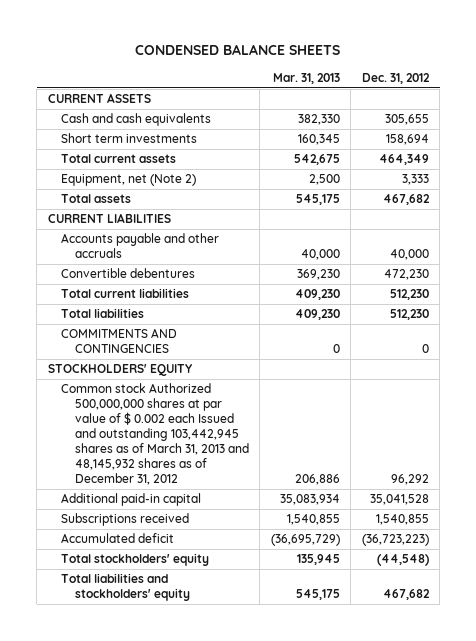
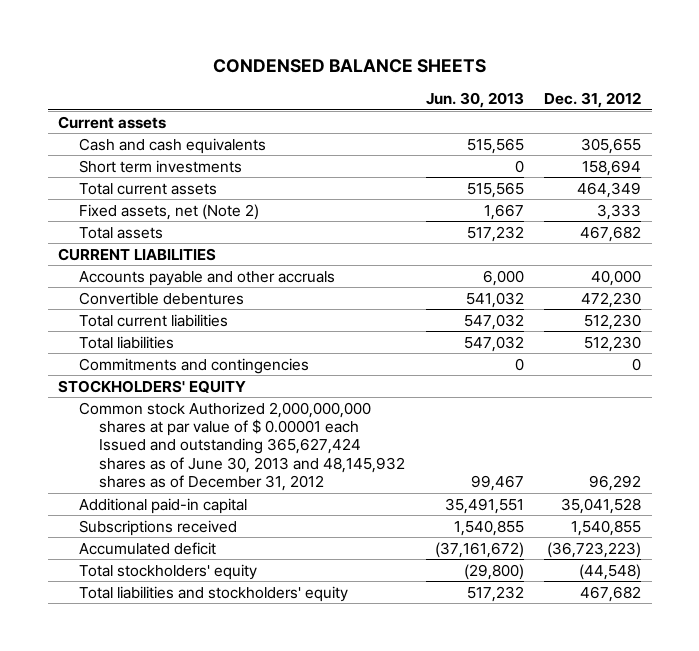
- | Mar. 31, 2013 | Dec. 31, 2012
+ | Jun. 30, 2013 | Dec. 31, 2012
- CURRENT ASSETS
+ Current assets
- Equipment, net (Note 2) | 2,500 | 3,333
+ Fixed assets, net (Note 2) | 1,667 | 3,333
- COMMITMENTS AND CONTINGENCIES | 0 | 0
+ Commitments and contingencies | 0 | 0
- Common stock Authorized 500,000,000 shares at par value of $ 0.002 each Issued and outstanding 103,442,945 shares as of March 31, 2013 and 48,145,932 shares as of December 31, 2012 | 206,886 | 96,292
+ Common stock Authorized 2,000,000,000 shares at par value of $ 0.00001 each Issued and outstanding 365,627,424 shares as of June 30, 2013 and 48,145,932 shares as of December 31, 2012 | 99,467 | 96,292

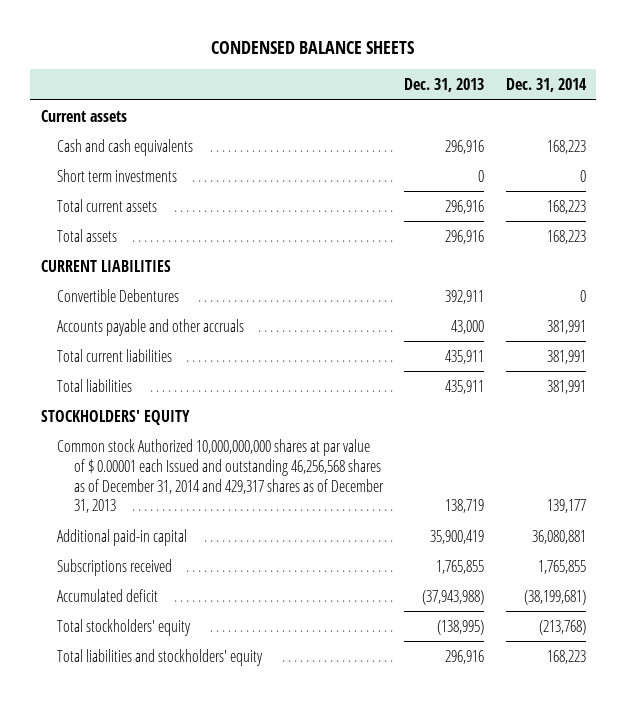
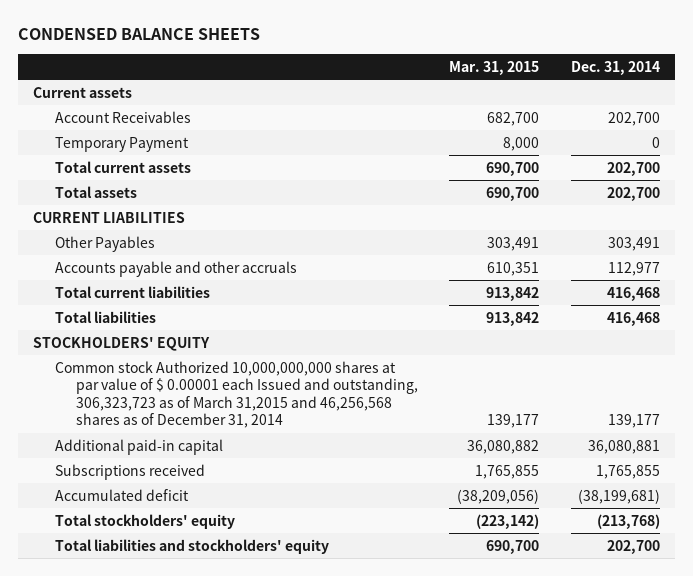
- | Dec. 31, 2013 | Dec. 31, 2014
+ | Mar. 31, 2015 | Dec. 31, 2014
- Cash and cash equivalents | 296,916 | 168,223
- Short term investments | 0 | 0
- Total current assets | 296,916 | 168,223
- Total assets | 296,916 | 168,223
+ Account Receivables | 682,700 | 202,700
+ Temporary Payment | 8,000 | 0
+ Total current assets | 690,700 | 202,700
+ Total assets | 690,700 | 202,700
- Convertible Debentures | 392,911 | 0
- Accounts payable and other accruals | 43,000 | 381,991
- Total current liabilities | 435,911 | 381,991
- Total liabilities | 435,911 | 381,991
+ Other Payables | 303,491 | 303,491
+ Accounts payable and other accruals | 610,351 | 112,977
+ Total current liabilities | 913,842 | 416,468
+ Total liabilities | 913,842 | 416,468
- Common stock Authorized 10,000,000,000 shares at par value of $ 0.00001 each Issued and outstanding 46,256,568 shares as of December 31, 2014 and 429,317 shares as of December 31, 2013 | 138,719 | 139,177
+ Common stock Authorized 10,000,000,000 shares at par value of $ 0.00001 each Issued and outstanding, 306,323,723 as of March 31,2015 and 46,256,568 shares as of December 31, 2014 | 139,177 | 139,177
- Total liabilities and stockholders' equity | 296,916 | 168,223
+ Total liabilities and stockholders' equity | 690,700 | 202,700

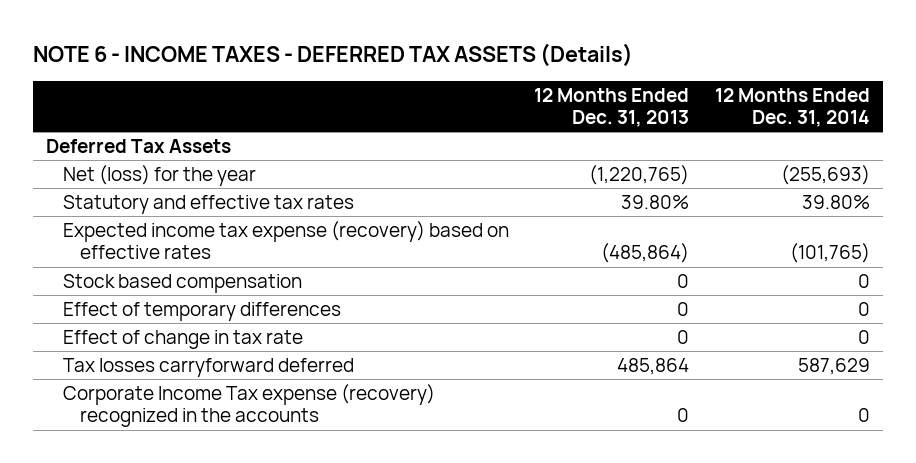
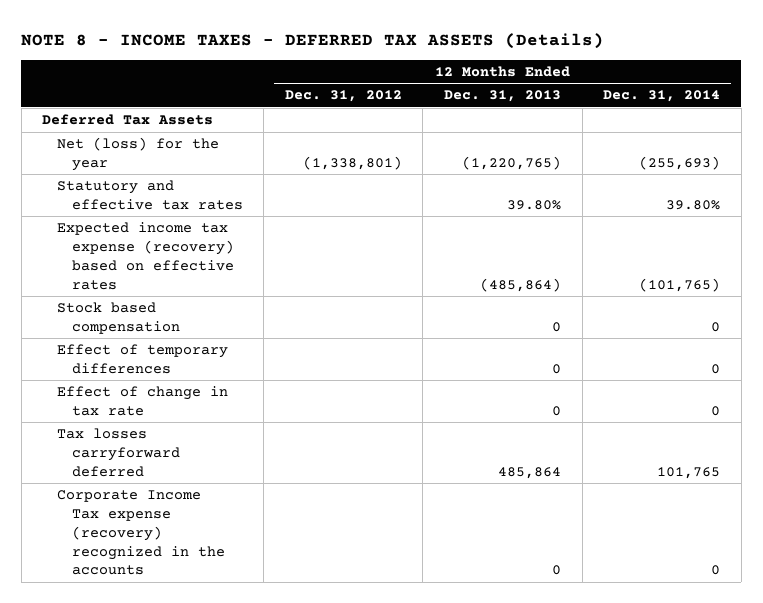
- NOTE 6 - INCOME TAXES - DEFERRED TAX ASSETS (Details)
+ NOTE 8 - INCOME TAXES - DEFERRED TAX ASSETS (Details)
- | 12 Months Ended Dec. 31, 2013 | 12 Months Ended Dec. 31, 2014
+ | 12 Months Ended Dec. 31, 2012 | 12 Months Ended Dec. 31, 2013 | 12 Months Ended Dec. 31, 2014
- Tax losses carryforward deferred | 485,864 | 587,629
+ Tax losses carryforward deferred | | 485,864 | 101,765

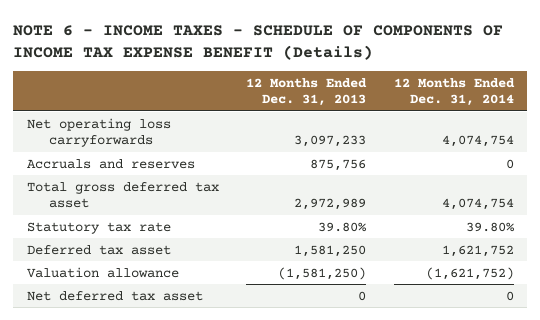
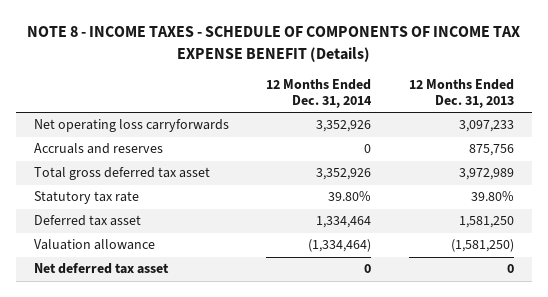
- NOTE 6 - INCOME TAXES - SCHEDULE OF COMPONENTS OF INCOME TAX EXPENSE BENEFIT (Details)
+ NOTE 8 - INCOME TAXES - SCHEDULE OF COMPONENTS OF INCOME TAX EXPENSE BENEFIT (Details)
- | 12 Months Ended Dec. 31, 2013 | 12 Months Ended Dec. 31, 2014
+ | 12 Months Ended Dec. 31, 2014 | 12 Months Ended Dec. 31, 2013
- Net operating loss carryforwards | 3,097,233 | 4,074,754
+ Net operating loss carryforwards | 3,352,926 | 3,097,233
- Total gross deferred tax asset | 2,972,989 | 4,074,754
+ Total gross deferred tax asset | 3,352,926 | 3,972,989
- Deferred tax asset | 1,581,250 | 1,621,752
- Valuation allowance | (1,581,250) | (1,621,752)
+ Deferred tax asset | 1,334,464 | 1,581,250
+ Valuation allowance | (1,334,464) | (1,581,250)

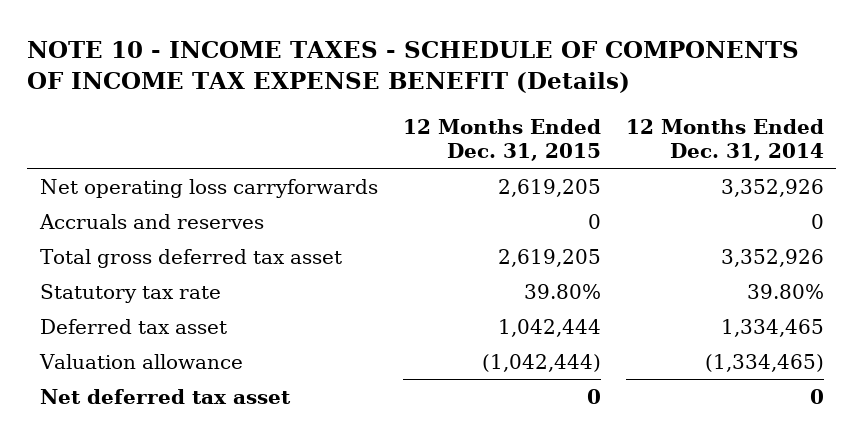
- NOTE 8 - INCOME TAXES - SCHEDULE OF COMPONENTS OF INCOME TAX EXPENSE BENEFIT (Details)
+ NOTE 10 - INCOME TAXES - SCHEDULE OF COMPONENTS OF INCOME TAX EXPENSE BENEFIT (Details)
- | 12 Months Ended Dec. 31, 2014 | 12 Months Ended Dec. 31, 2013
+ | 12 Months Ended Dec. 31, 2015 | 12 Months Ended Dec. 31, 2014
- Deferred tax asset | 1,334,464 | 1,581,250
- Valuation allowance | (1,334,464) | (1,581,250)
+ Deferred tax asset | 1,042,444 | 1,334,465
+ Valuation allowance | (1,042,444) | (1,334,465)

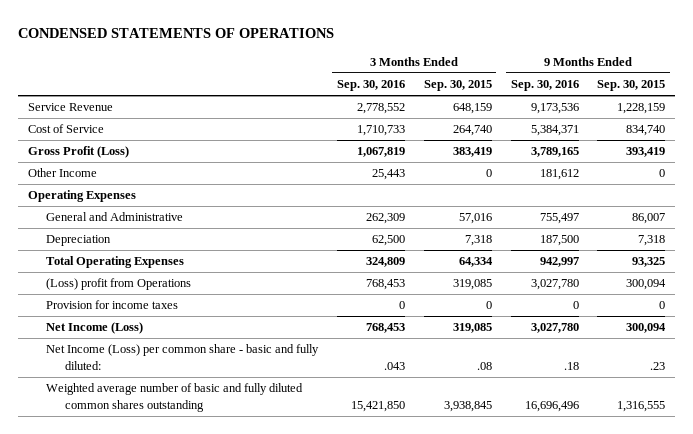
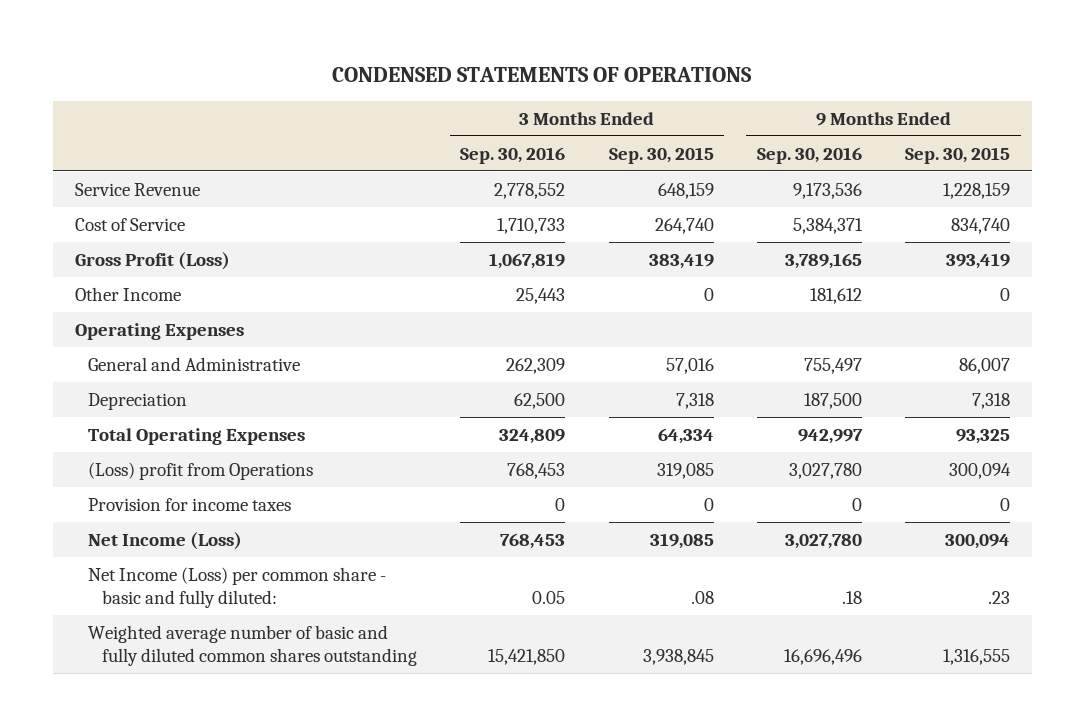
- Net Income (Loss) per common share - basic and fully diluted: | .043 | .08 | .18 | .23
+ Net Income (Loss) per common share - basic and fully diluted: | 0.05 | .08 | .18 | .23

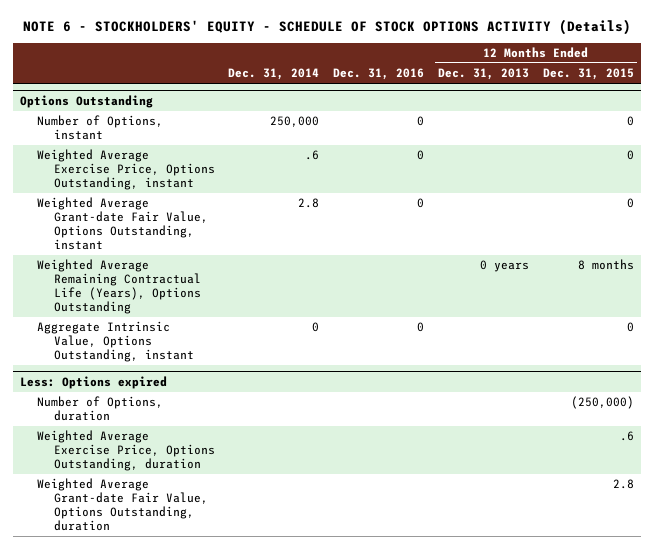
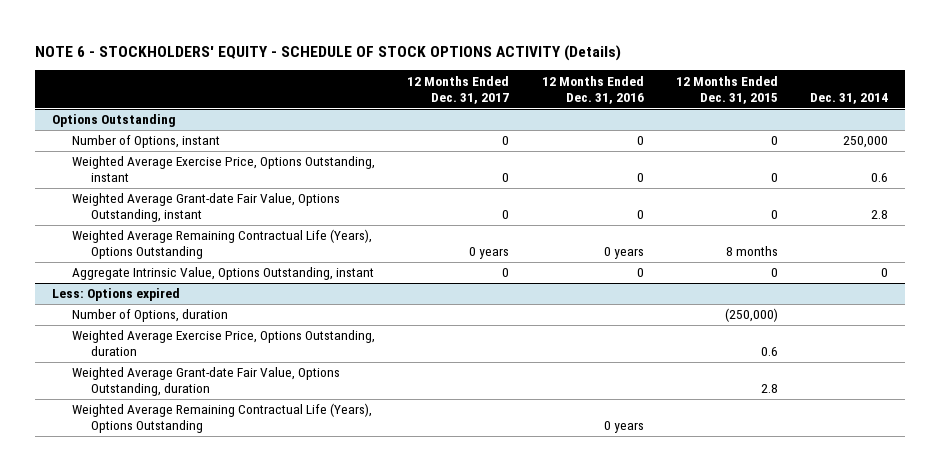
- | Dec. 31, 2014 | Dec. 31, 2016 | 12 Months Ended Dec. 31, 2013 | 12 Months Ended Dec. 31, 2015
+ | 12 Months Ended Dec. 31, 2017 | 12 Months Ended Dec. 31, 2016 | 12 Months Ended Dec. 31, 2015 | Dec. 31, 2014
@ Options Outstanding
- Weighted Average Exercise Price, Options Outstanding, instant | .6 | 0 | | 0
+ Weighted Average Exercise Price, Options Outstanding, instant | 0 | 0 | 0 | 0.6
@ Less: Options expired
- Weighted Average Exercise Price, Options Outstanding, duration | | | | .6
+ Weighted Average Exercise Price, Options Outstanding, duration | | | 0.6 |
+ Weighted Average Remaining Contractual Life (Years), Options Outstanding | | 0 years | |

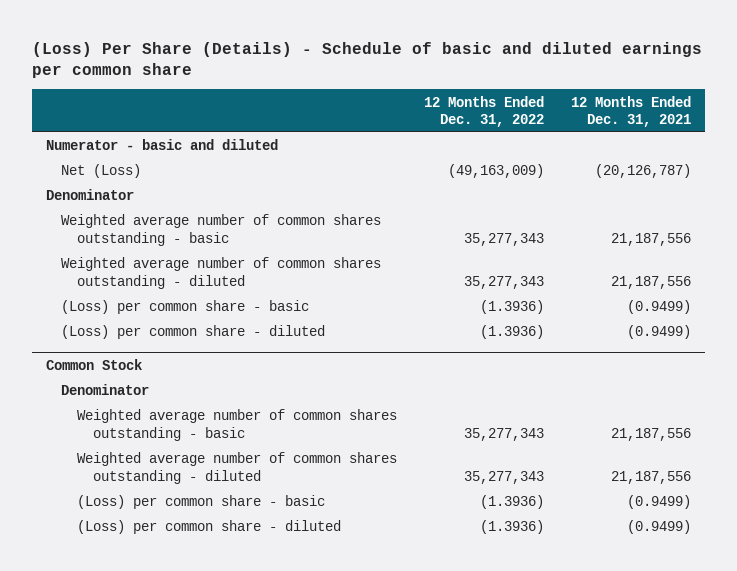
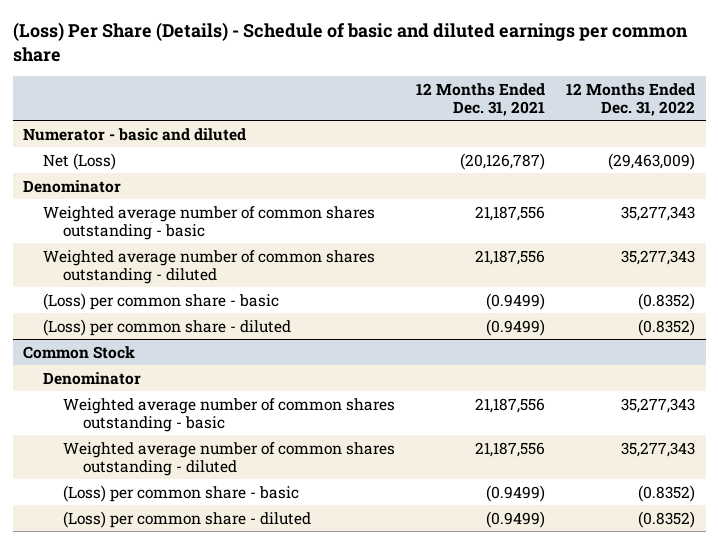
- | 12 Months Ended Dec. 31, 2022 | 12 Months Ended Dec. 31, 2021
+ | 12 Months Ended Dec. 31, 2021 | 12 Months Ended Dec. 31, 2022
- Net (Loss) | (49,163,009) | (20,126,787)
+ Net (Loss) | (20,126,787) | (29,463,009)
- (Loss) per common share - basic | (1.3936) | (0.9499)
- (Loss) per common share - diluted | (1.3936) | (0.9499)
+ (Loss) per common share - basic | (0.9499) | (0.8352)
+ (Loss) per common share - diluted | (0.9499) | (0.8352)
@ Common Stock
- (Loss) per common share - basic | (1.3936) | (0.9499)
- (Loss) per common share - diluted | (1.3936) | (0.9499)
+ (Loss) per common share - basic | (0.9499) | (0.8352)
+ (Loss) per common share - diluted | (0.9499) | (0.8352)

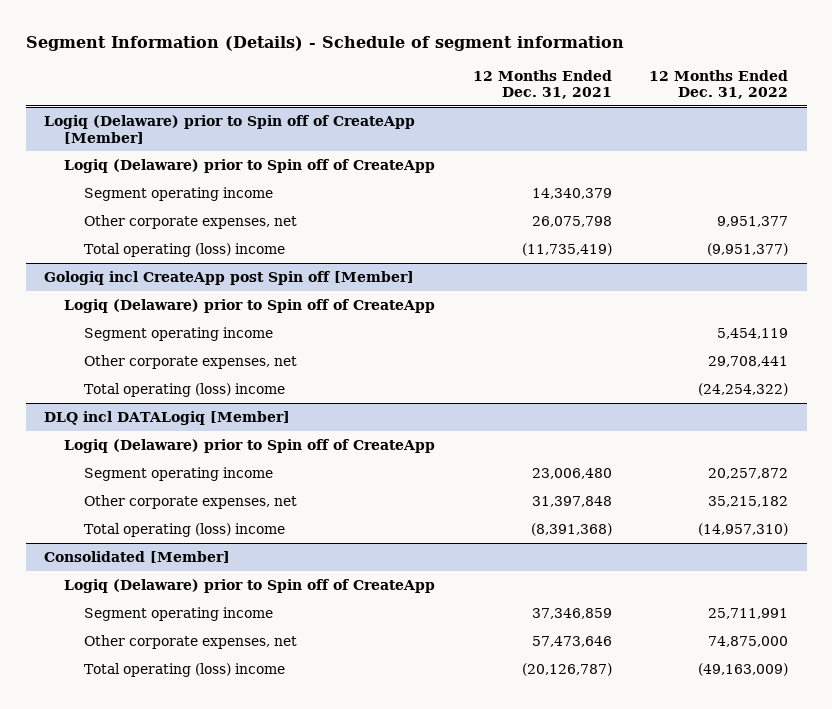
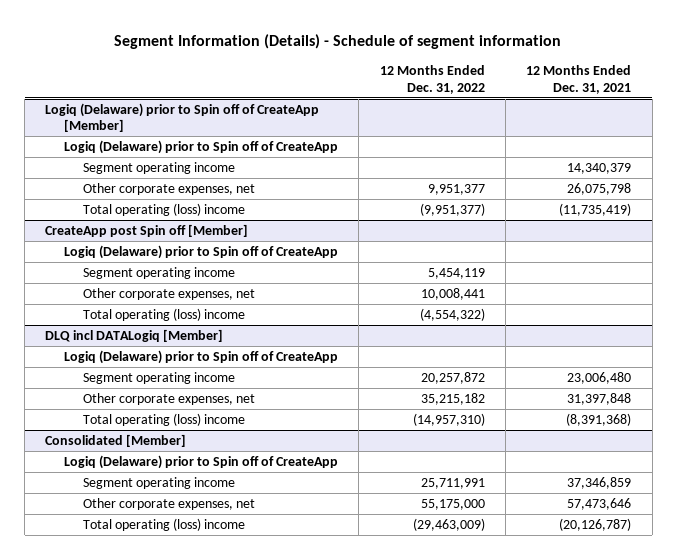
- | 12 Months Ended Dec. 31, 2021 | 12 Months Ended Dec. 31, 2022
+ | 12 Months Ended Dec. 31, 2022 | 12 Months Ended Dec. 31, 2021
- Gologiq incl CreateApp post Spin off [Member]
+ CreateApp post Spin off [Member]
- Other corporate expenses, net | | 29,708,441
- Total operating (loss) income | | (24,254,322)
+ Other corporate expenses, net | 10,008,441 |
+ Total operating (loss) income | (4,554,322) |
@ Consolidated [Member]
- Other corporate expenses, net | 57,473,646 | 74,875,000
- Total operating (loss) income | (20,126,787) | (49,163,009)
+ Other corporate expenses, net | 55,175,000 | 57,473,646
+ Total operating (loss) income | (29,463,009) | (20,126,787)

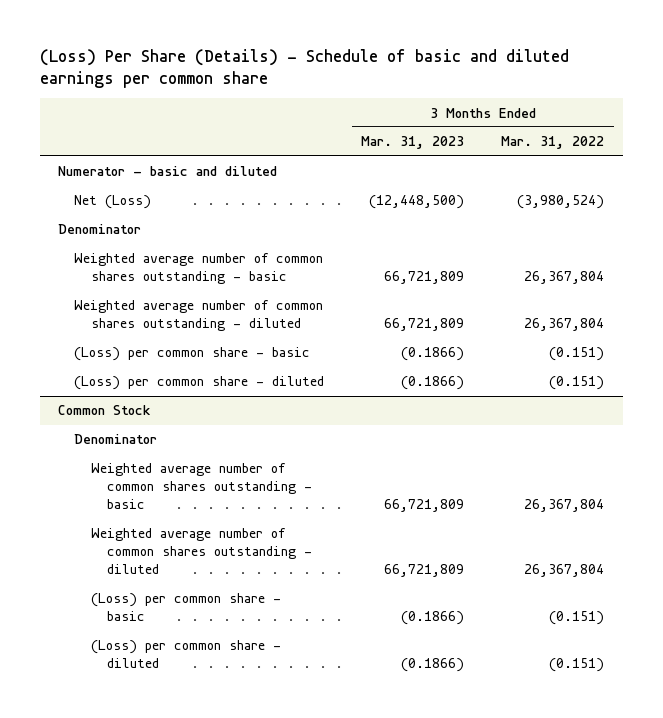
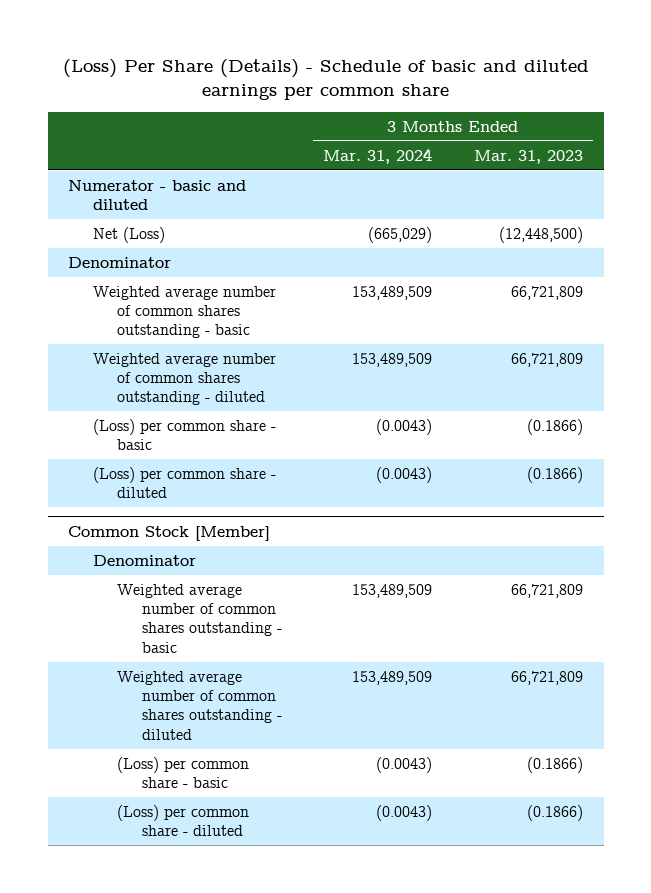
- | 3 Months Ended Mar. 31, 2023 | 3 Months Ended Mar. 31, 2022
+ | 3 Months Ended Mar. 31, 2024 | 3 Months Ended Mar. 31, 2023
- Common Stock
+ Common Stock [Member]

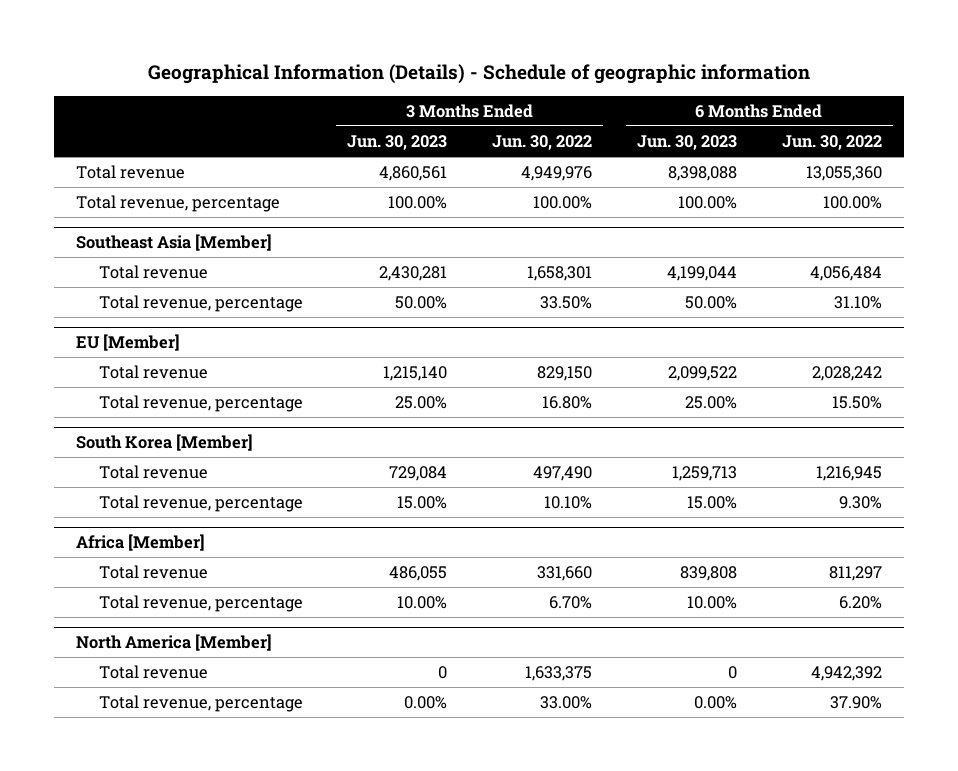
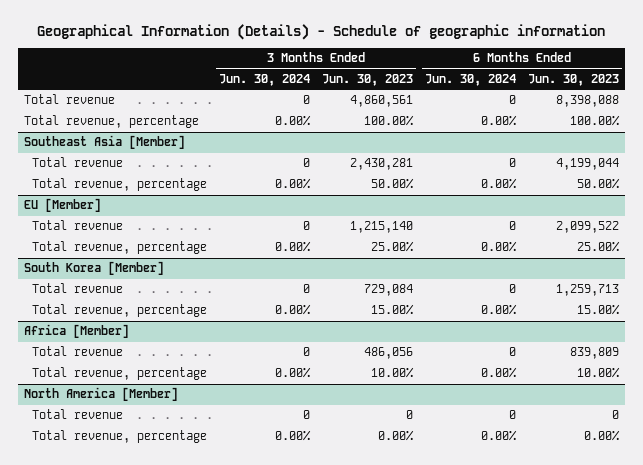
- | 3 Months Ended Jun. 30, 2023 | 3 Months Ended Jun. 30, 2022 | 6 Months Ended Jun. 30, 2023 | 6 Months Ended Jun. 30, 2022
+ | 3 Months Ended Jun. 30, 2024 | 3 Months Ended Jun. 30, 2023 | 6 Months Ended Jun. 30, 2024 | 6 Months Ended Jun. 30, 2023
@ Africa [Member]
- Total revenue | 486,055 | 331,660 | 839,808 | 811,297
+ Total revenue | 0 | 486,056 | 0 | 839,809

